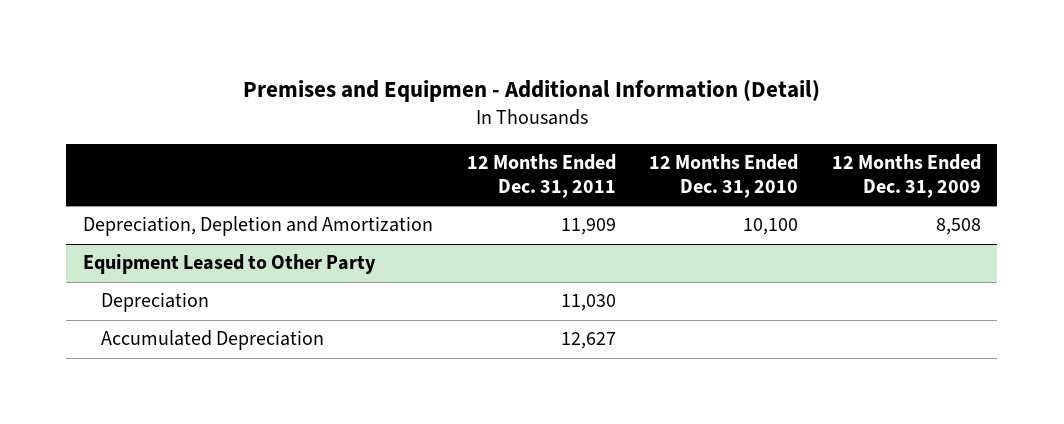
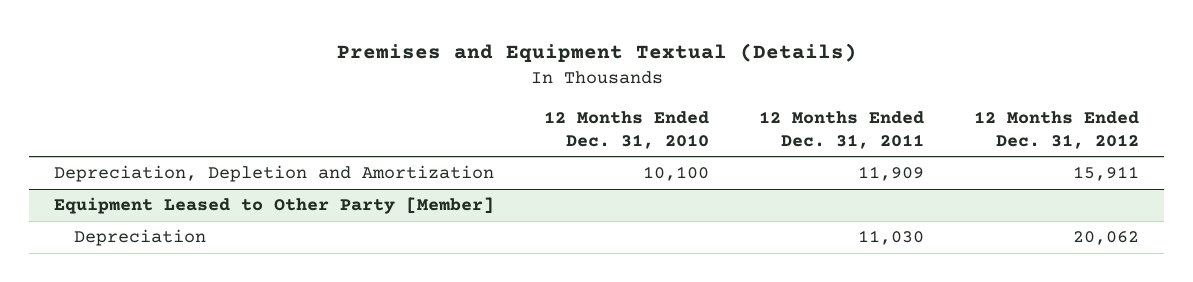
- Premises and Equipmen - Additional Information (Detail)
+ Premises and Equipment Textual (Details)
- | 12 Months Ended Dec. 31, 2011 | 12 Months Ended Dec. 31, 2010 | 12 Months Ended Dec. 31, 2009
+ | 12 Months Ended Dec. 31, 2010 | 12 Months Ended Dec. 31, 2011 | 12 Months Ended Dec. 31, 2012
- Equipment Leased to Other Party
+ Equipment Leased to Other Party [Member]
- Accumulated Depreciation | 12,627 | |

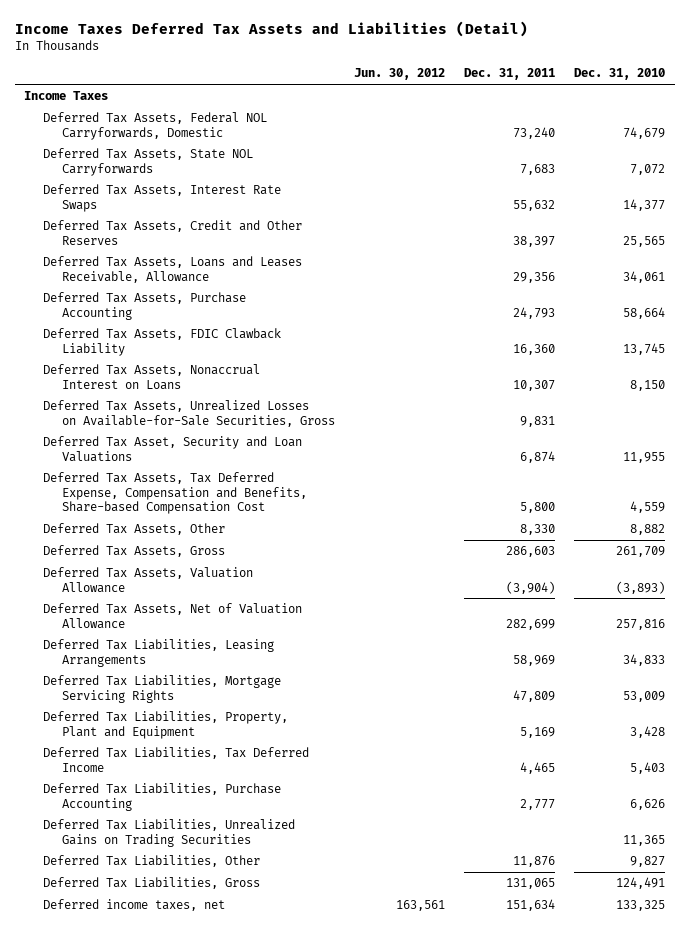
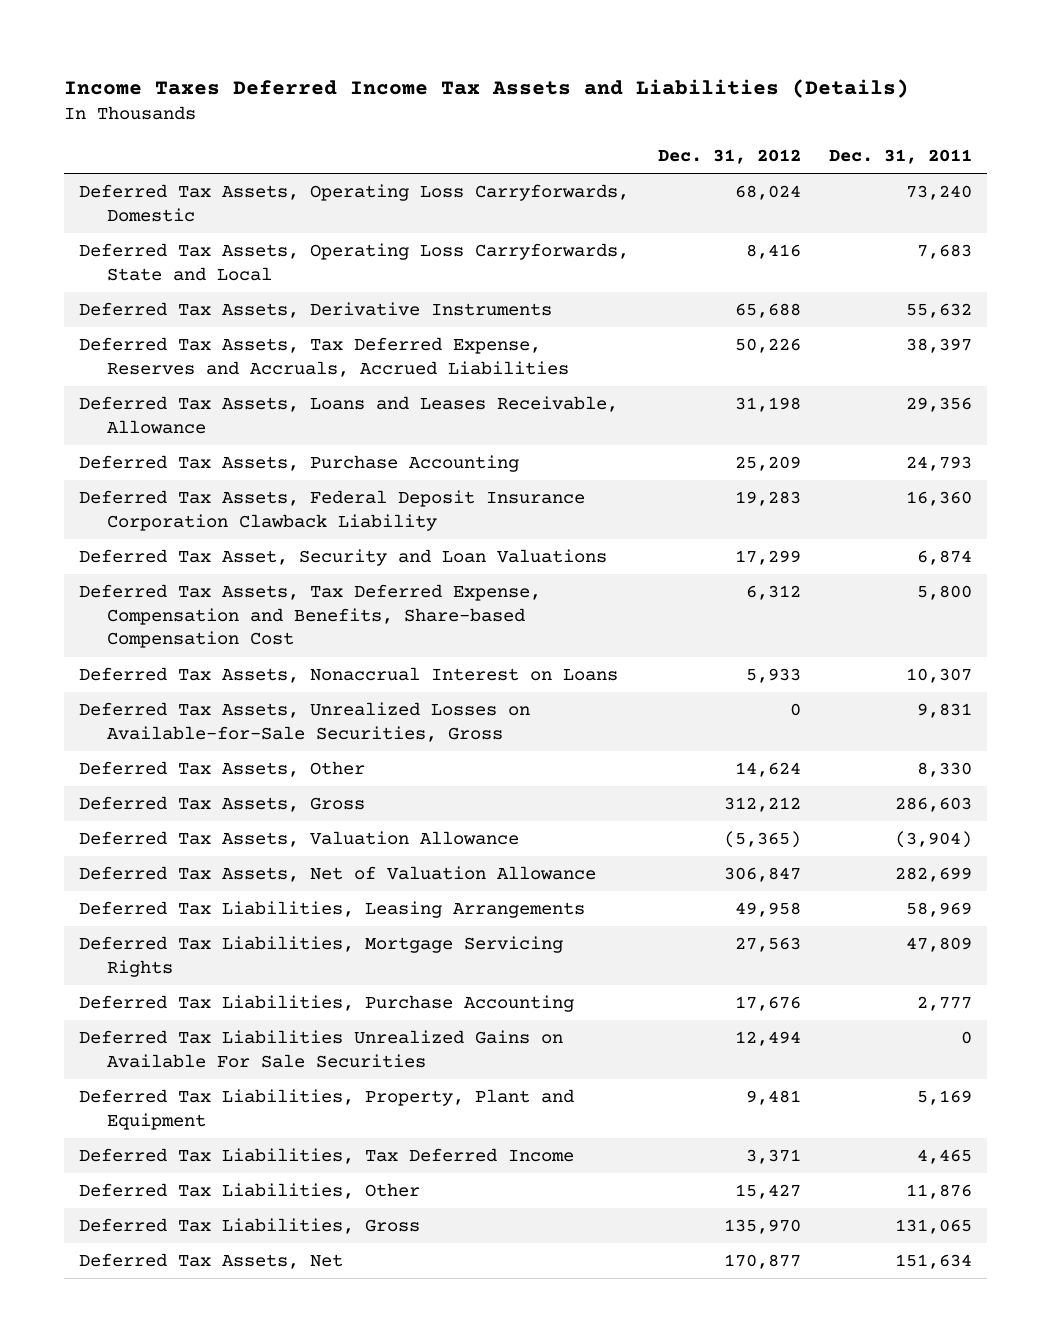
- Income Taxes Deferred Tax Assets and Liabilities (Detail)
+ Income Taxes Deferred Income Tax Assets and Liabilities (Details)
- | Jun. 30, 2012 | Dec. 31, 2011 | Dec. 31, 2010
+ | Dec. 31, 2012 | Dec. 31, 2011
- Income Taxes
- Deferred Tax Assets, Federal NOL Carryforwards, Domestic | | 73,240 | 74,679
- Deferred Tax Assets, State NOL Carryforwards | | 7,683 | 7,072
- Deferred Tax Assets, Interest Rate Swaps | | 55,632 | 14,377
- Deferred Tax Assets, Credit and Other Reserves | | 38,397 | 25,565
+ Deferred Tax Assets, Operating Loss Carryforwards, Domestic | 68,024 | 73,240
+ Deferred Tax Assets, Operating Loss Carryforwards, State and Local | 8,416 | 7,683
+ Deferred Tax Assets, Derivative Instruments | 65,688 | 55,632
+ Deferred Tax Assets, Tax Deferred Expense, Reserves and Accruals, Accrued Liabilities | 50,226 | 38,397
- Deferred Tax Assets, FDIC Clawback Liability | | 16,360 | 13,745
+ Deferred Tax Assets, Federal Deposit Insurance Corporation Clawback Liability | 19,283 | 16,360
moved down: Deferred Tax Assets, Nonaccrual Interest on Loans | 5,933 | 10,307
moved down: Deferred Tax Assets, Unrealized Losses on Available-for-Sale Securities, Gross | 0 | 9,831
moved up: Deferred Tax Liabilities, Purchase Accounting | 17,676 | 2,777
+ Deferred Tax Liabilities Unrealized Gains on Available For Sale Securities | 12,494 | 0
- Deferred Tax Liabilities, Unrealized Gains on Trading Securities | | | 11,365
- Deferred income taxes, net | 163,561 | 151,634 | 133,325
+ Deferred Tax Assets, Net | 170,877 | 151,634

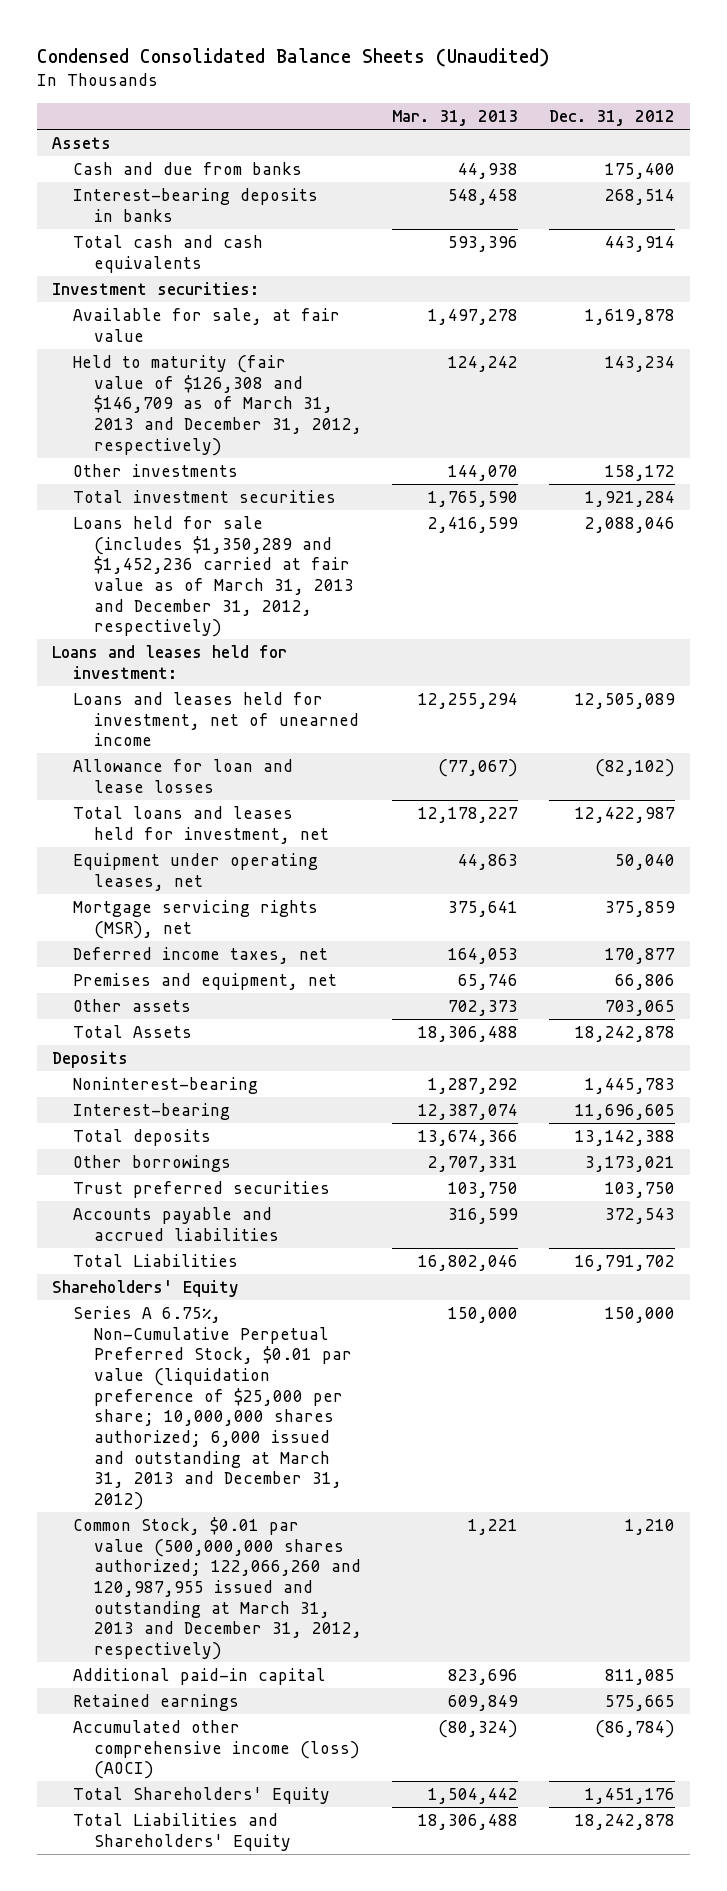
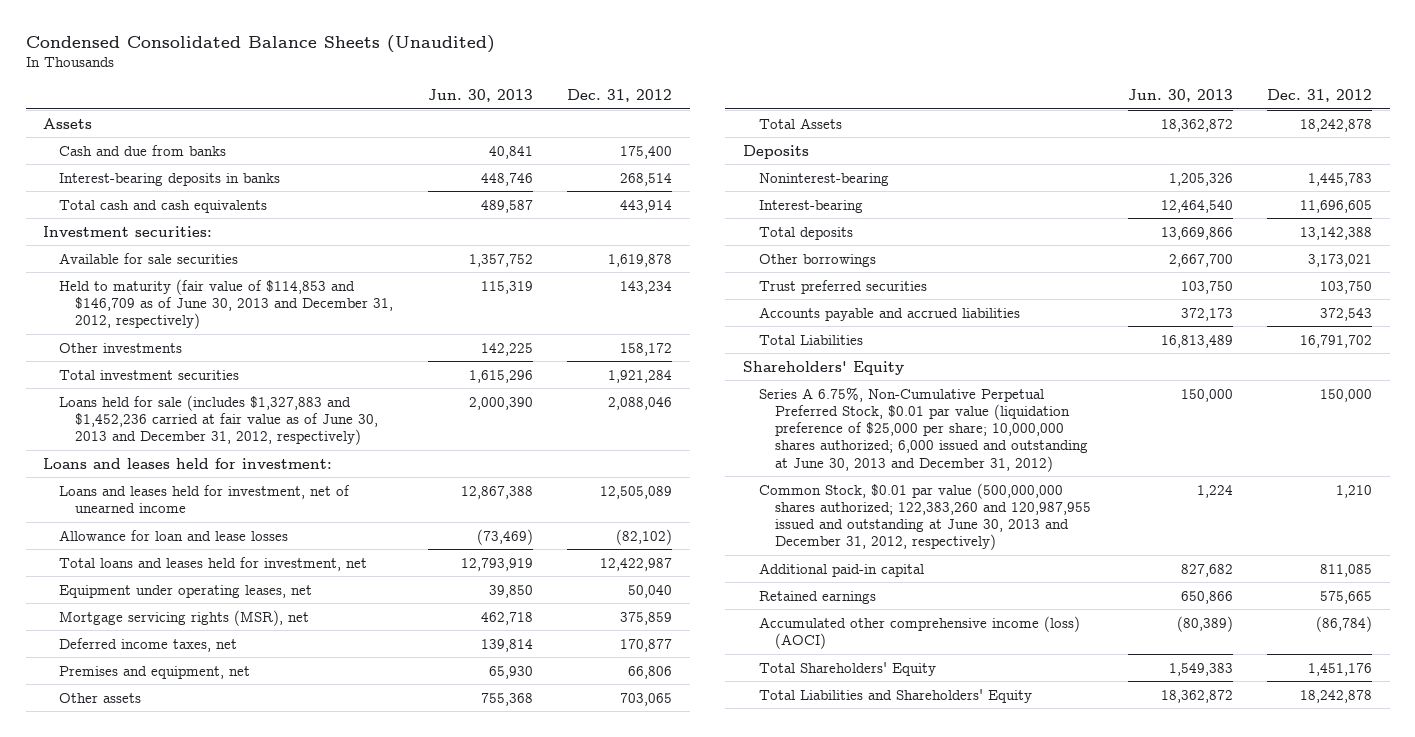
- | Mar. 31, 2013 | Dec. 31, 2012
+ | Jun. 30, 2013 | Dec. 31, 2012
- Available for sale, at fair value | 1,497,278 | 1,619,878
- Held to maturity (fair value of $126,308 and $146,709 as of March 31, 2013 and December 31, 2012, respectively) | 124,242 | 143,234
+ Available for sale securities | 1,357,752 | 1,619,878
+ Held to maturity (fair value of $114,853 and $146,709 as of June 30, 2013 and December 31, 2012, respectively) | 115,319 | 143,234
- Loans held for sale (includes $1,350,289 and $1,452,236 carried at fair value as of March 31, 2013 and December 31, 2012, respectively) | 2,416,599 | 2,088,046
+ Loans held for sale (includes $1,327,883 and $1,452,236 carried at fair value as of June 30, 2013 and December 31, 2012, respectively) | 2,000,390 | 2,088,046
- Series A 6.75%, Non-Cumulative Perpetual Preferred Stock, $0.01 par value (liquidation preference of $25,000 per share; 10,000,000 shares authorized; 6,000 issued and outstanding at March 31, 2013 and December 31, 2012) | 150,000 | 150,000
- Common Stock, $0.01 par value (500,000,000 shares authorized; 122,066,260 and 120,987,955 issued and outstanding at March 31, 2013 and December 31, 2012, respectively) | 1,221 | 1,210
+ Series A 6.75%, Non-Cumulative Perpetual Preferred Stock, $0.01 par value (liquidation preference of $25,000 per share; 10,000,000 shares authorized; 6,000 issued and outstanding at June 30, 2013 and December 31, 2012) | 150,000 | 150,000
+ Common Stock, $0.01 par value (500,000,000 shares authorized; 122,383,260 and 120,987,955 issued and outstanding at June 30, 2013 and December 31, 2012, respectively) | 1,224 | 1,210

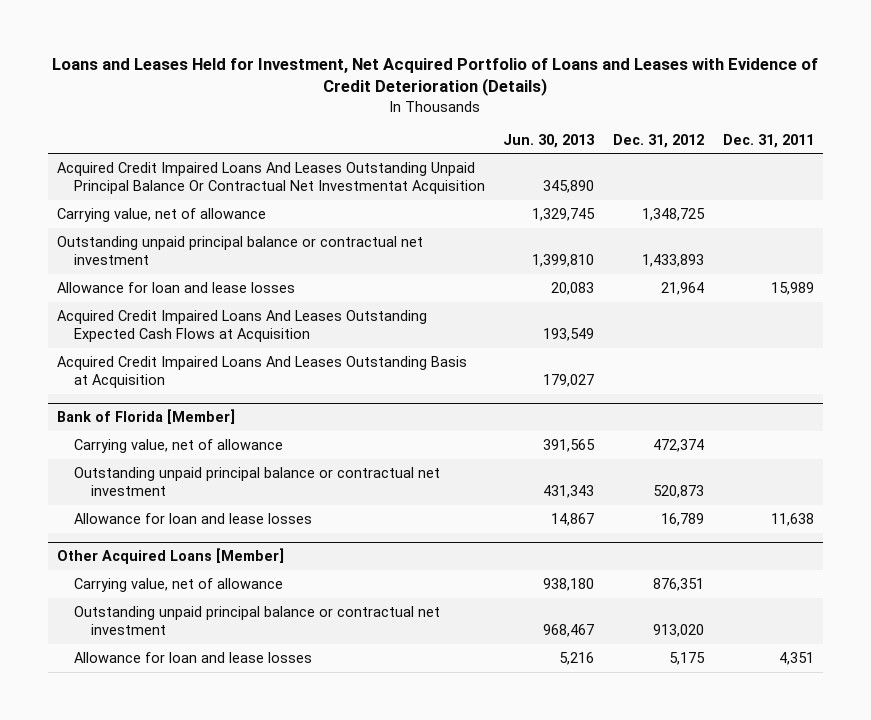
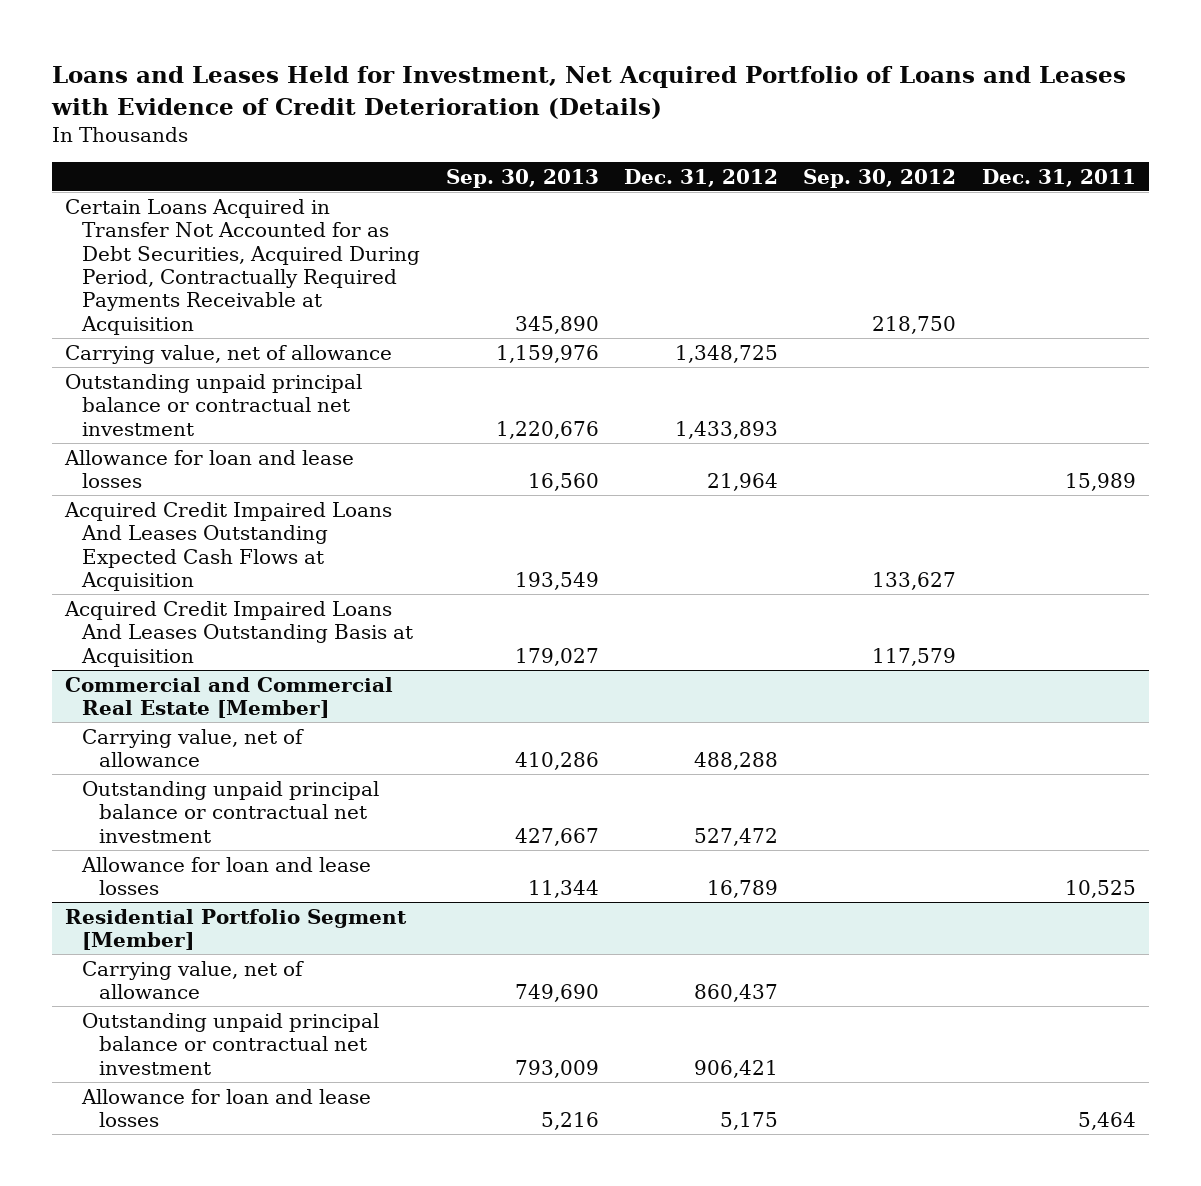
- | Jun. 30, 2013 | Dec. 31, 2012 | Dec. 31, 2011
+ | Sep. 30, 2013 | Dec. 31, 2012 | Sep. 30, 2012 | Dec. 31, 2011
- Acquired Credit Impaired Loans And Leases Outstanding Unpaid Principal Balance Or Contractual Net Investmentat Acquisition | 345,890 | |
+ Certain Loans Acquired in Transfer Not Accounted for as Debt Securities, Acquired During Period, Contractually Required Payments Receivable at Acquisition | 345,890 | | 218,750 |
- Bank of Florida [Member]
- Carrying value, net of allowance | 391,565 | 472,374 |
- Outstanding unpaid principal balance or contractual net investment | 431,343 | 520,873 |
- Allowance for loan and lease losses | 14,867 | 16,789 | 11,638
- Other Acquired Loans [Member]
- Carrying value, net of allowance | 938,180 | 876,351 |
- Outstanding unpaid principal balance or contractual net investment | 968,467 | 913,020 |
- Allowance for loan and lease losses | 5,216 | 5,175 | 4,351
+ Commercial and Commercial Real Estate [Member]
+ Carrying value, net of allowance | 410,286 | 488,288 | |
+ Outstanding unpaid principal balance or contractual net investment | 427,667 | 527,472 | |
+ Allowance for loan and lease losses | 11,344 | 16,789 | | 10,525
+ Residential Portfolio Segment [Member]
+ Carrying value, net of allowance | 749,690 | 860,437 | |
+ Outstanding unpaid principal balance or contractual net investment | 793,009 | 906,421 | |
+ Allowance for loan and lease losses | 5,216 | 5,175 | | 5,464

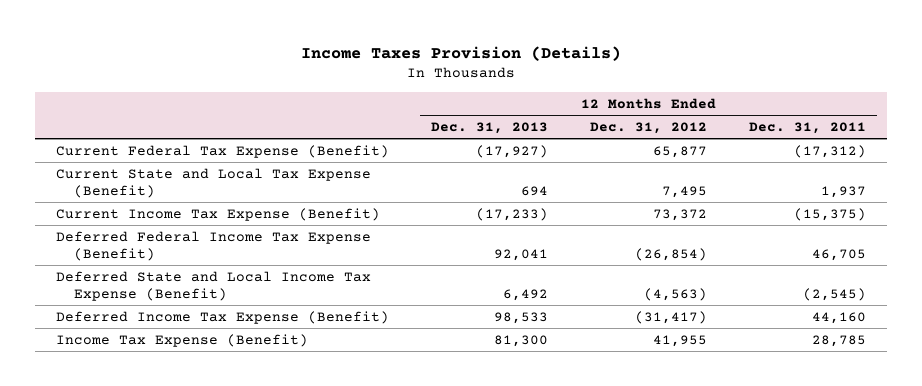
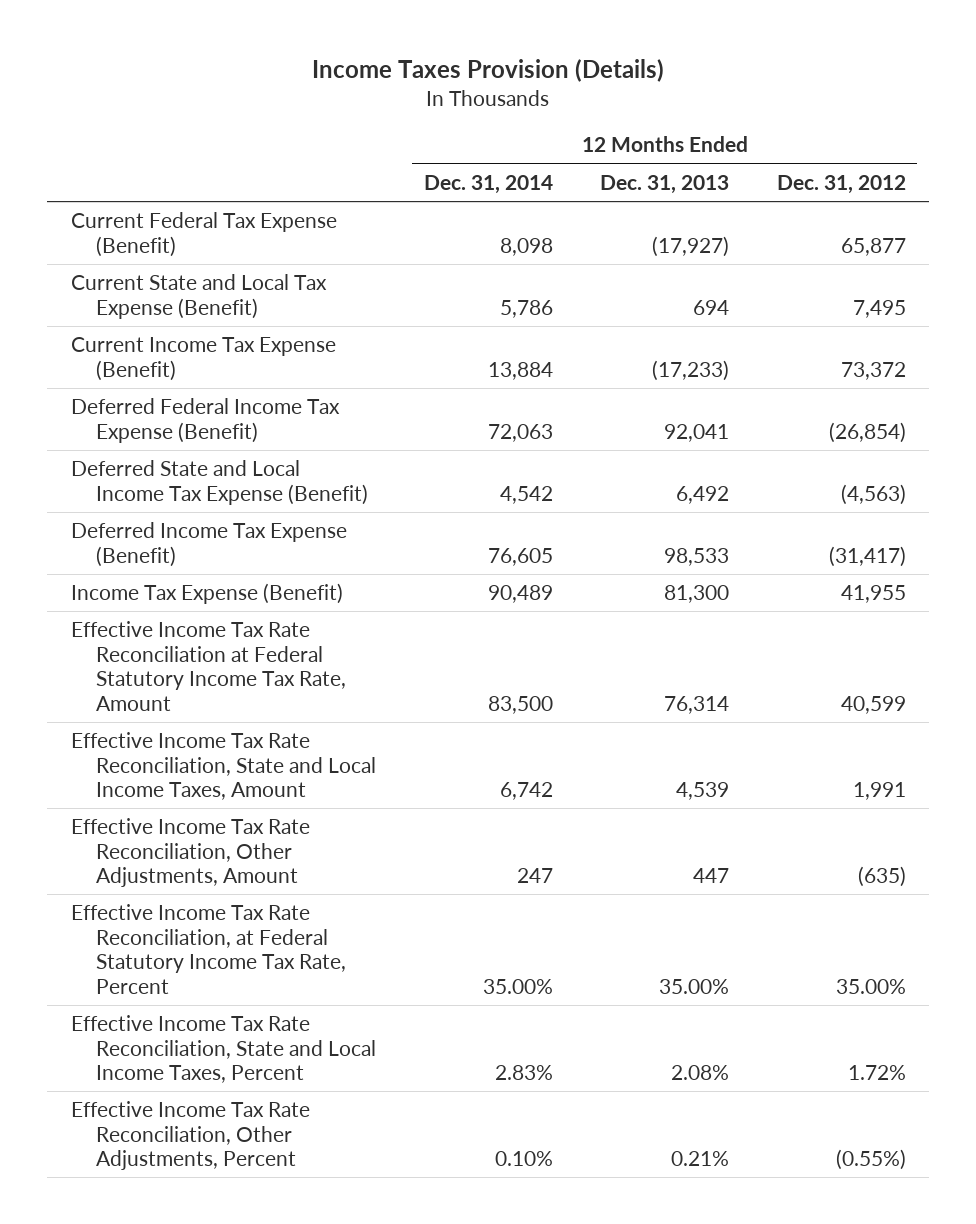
- | 12 Months Ended Dec. 31, 2013 | 12 Months Ended Dec. 31, 2012 | 12 Months Ended Dec. 31, 2011
+ | 12 Months Ended Dec. 31, 2014 | 12 Months Ended Dec. 31, 2013 | 12 Months Ended Dec. 31, 2012
+ Effective Income Tax Rate Reconciliation at Federal Statutory Income Tax Rate, Amount | 83,500 | 76,314 | 40,599
+ Effective Income Tax Rate Reconciliation, State and Local Income Taxes, Amount | 6,742 | 4,539 | 1,991
+ Effective Income Tax Rate Reconciliation, Other Adjustments, Amount | 247 | 447 | (635)
+ Effective Income Tax Rate Reconciliation, at Federal Statutory Income Tax Rate, Percent | 35.00% | 35.00% | 35.00%
+ Effective Income Tax Rate Reconciliation, State and Local Income Taxes, Percent | 2.83% | 2.08% | 1.72%
+ Effective Income Tax Rate Reconciliation, Other Adjustments, Percent | 0.10% | 0.21% | (0.55%)

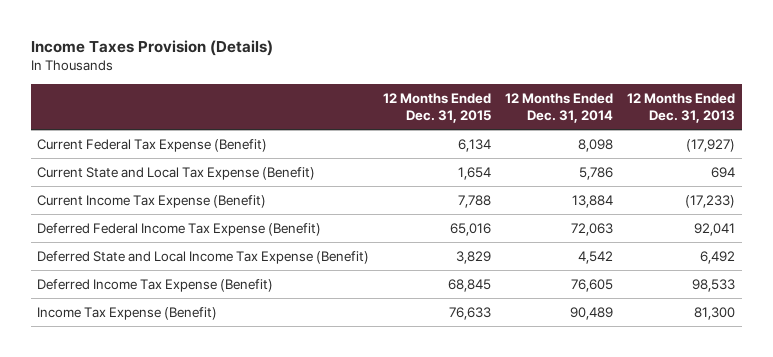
- | 12 Months Ended Dec. 31, 2014 | 12 Months Ended Dec. 31, 2013 | 12 Months Ended Dec. 31, 2012
+ | 12 Months Ended Dec. 31, 2015 | 12 Months Ended Dec. 31, 2014 | 12 Months Ended Dec. 31, 2013
- Effective Income Tax Rate Reconciliation at Federal Statutory Income Tax Rate, Amount | 83,500 | 76,314 | 40,599
- Effective Income Tax Rate Reconciliation, State and Local Income Taxes, Amount | 6,742 | 4,539 | 1,991
- Effective Income Tax Rate Reconciliation, Other Adjustments, Amount | 247 | 447 | (635)
- Effective Income Tax Rate Reconciliation, at Federal Statutory Income Tax Rate, Percent | 35.00% | 35.00% | 35.00%
- Effective Income Tax Rate Reconciliation, State and Local Income Taxes, Percent | 2.83% | 2.08% | 1.72%
- Effective Income Tax Rate Reconciliation, Other Adjustments, Percent | 0.10% | 0.21% | (0.55%)

